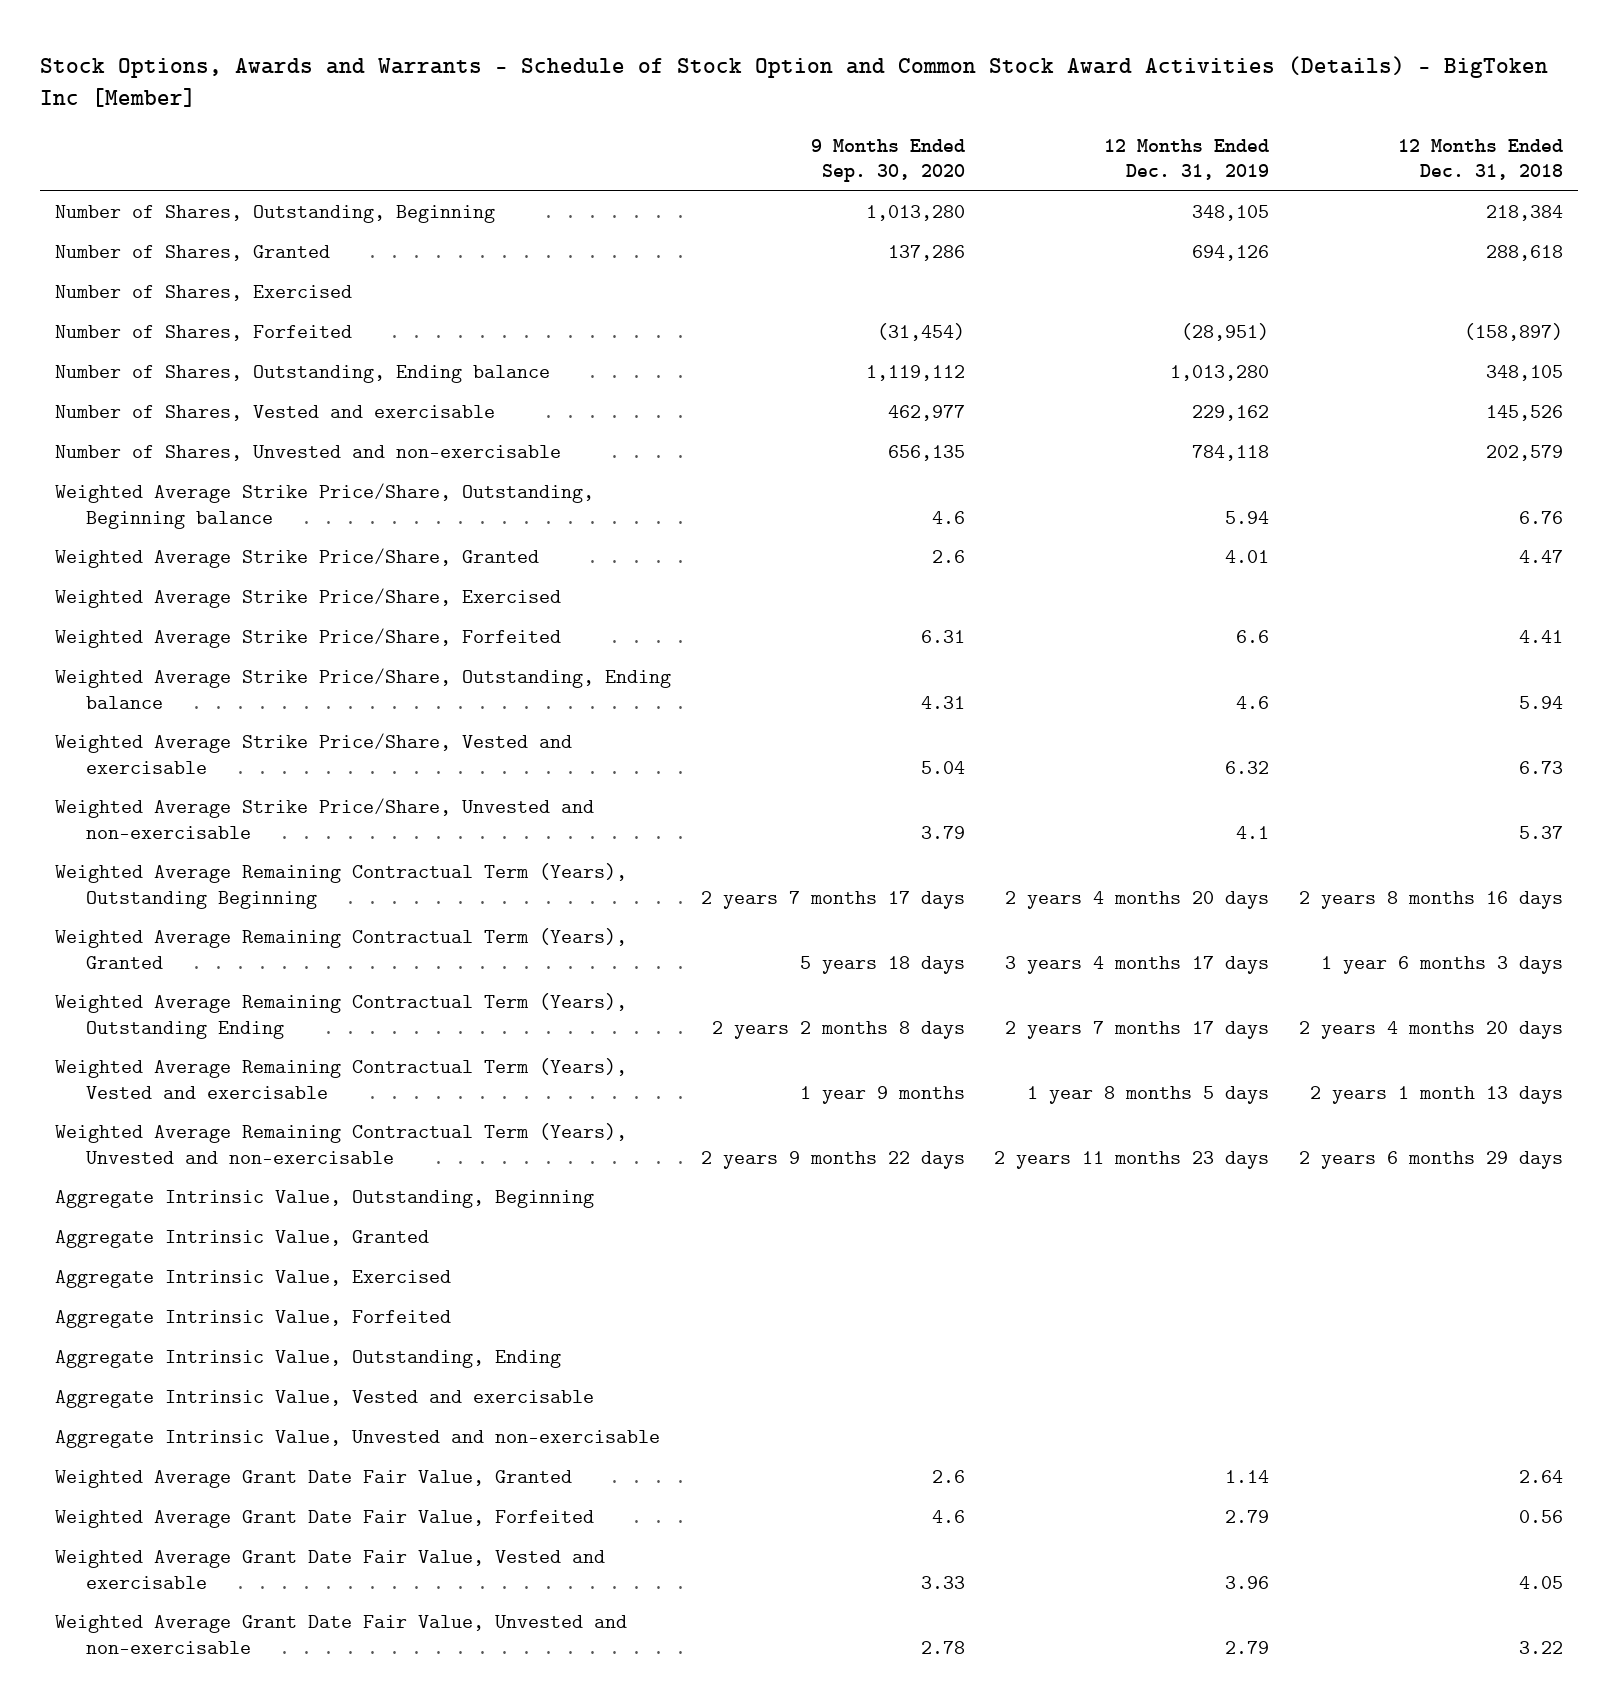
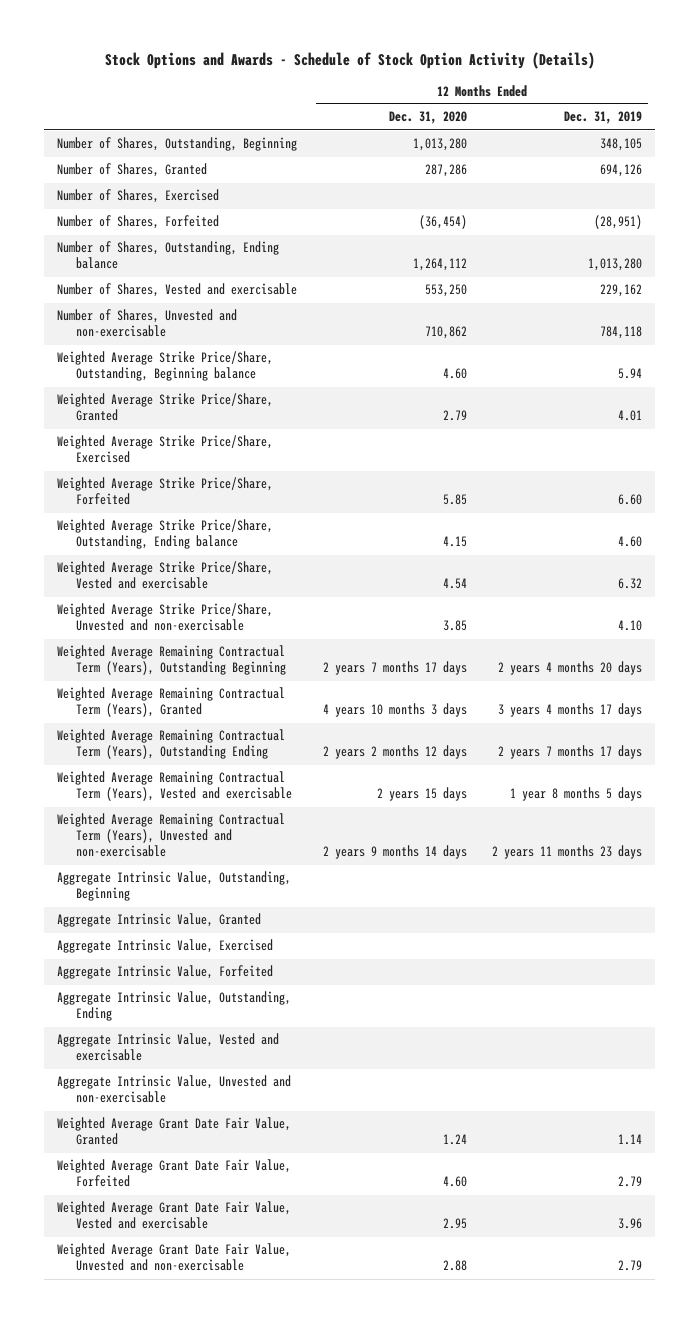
- Stock Options, Awards and Warrants - Schedule of Stock Option and Common Stock Award Activities (Details) - BigToken Inc [Member]
+ Stock Options and Awards - Schedule of Stock Option Activity (Details)
- | 9 Months Ended Sep. 30, 2020 | 12 Months Ended Dec. 31, 2019 | 12 Months Ended Dec. 31, 2018
+ | 12 Months Ended Dec. 31, 2020 | 12 Months Ended Dec. 31, 2019
- Weighted Average Strike Price/Share, Forfeited | 6.31 | 6.6 | 4.41
- Weighted Average Strike Price/Share, Outstanding, Ending balance | 4.31 | 4.6 | 5.94
+ Weighted Average Strike Price/Share, Forfeited | 5.85 | 6.60
+ Weighted Average Strike Price/Share, Outstanding, Ending balance | 4.15 | 4.60
- Weighted Average Strike Price/Share, Unvested and non-exercisable | 3.79 | 4.1 | 5.37
+ Weighted Average Strike Price/Share, Unvested and non-exercisable | 3.85 | 4.10

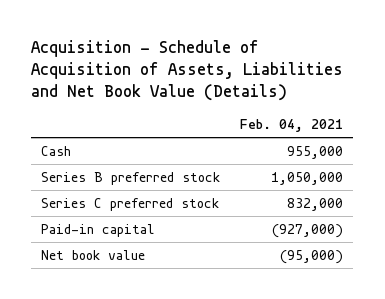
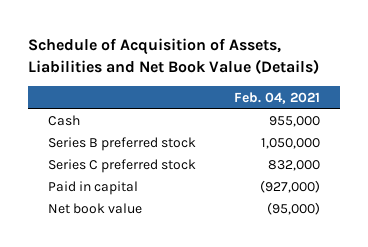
- Acquisition - Schedule of Acquisition of Assets, Liabilities and Net Book Value (Details)
+ Schedule of Acquisition of Assets, Liabilities and Net Book Value (Details)
- Paid-in capital | (927,000)
+ Paid in capital | (927,000)

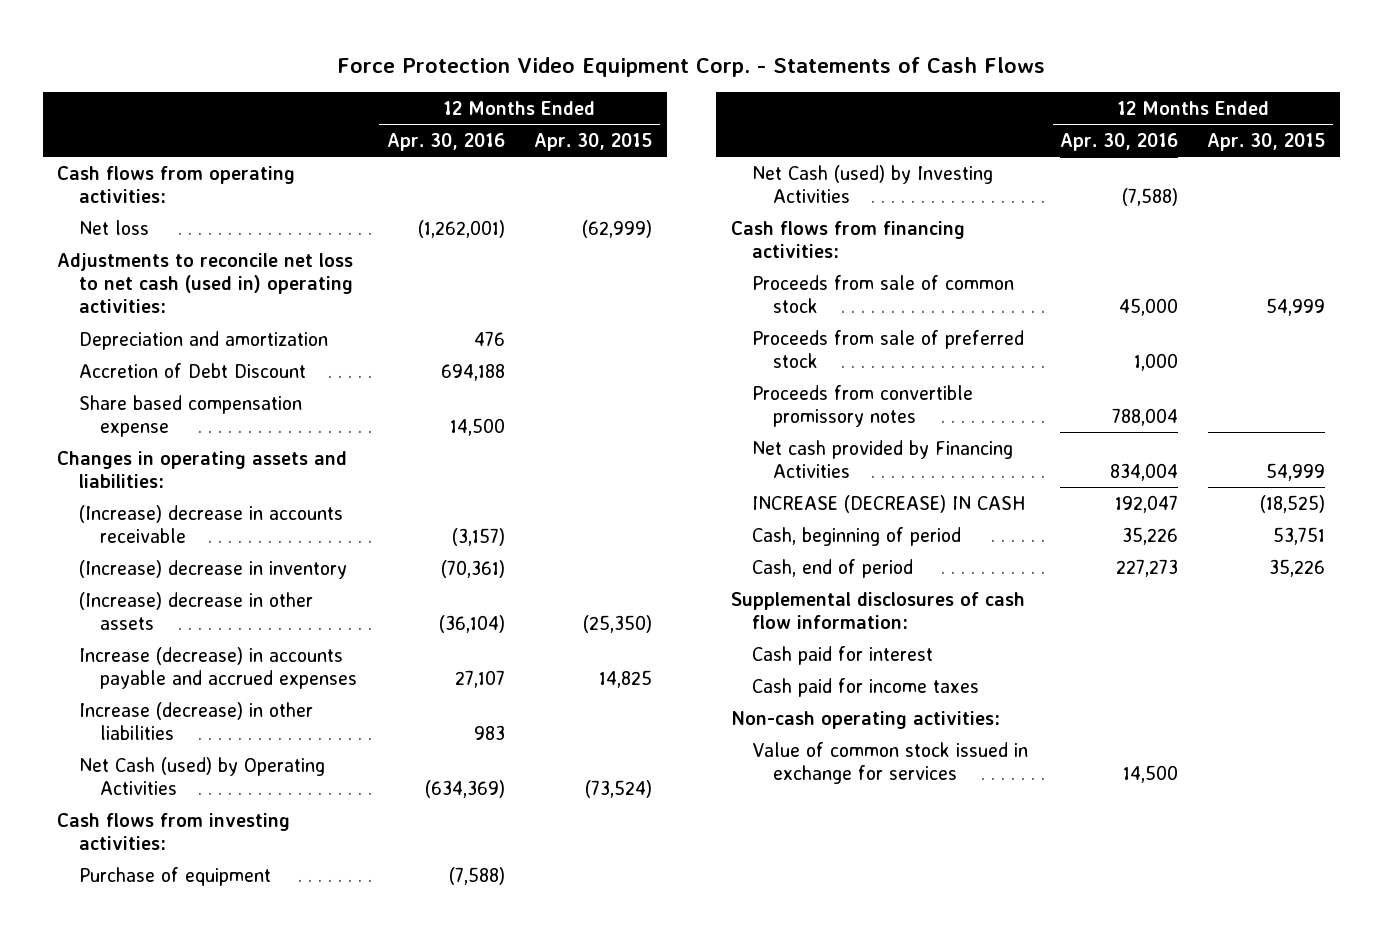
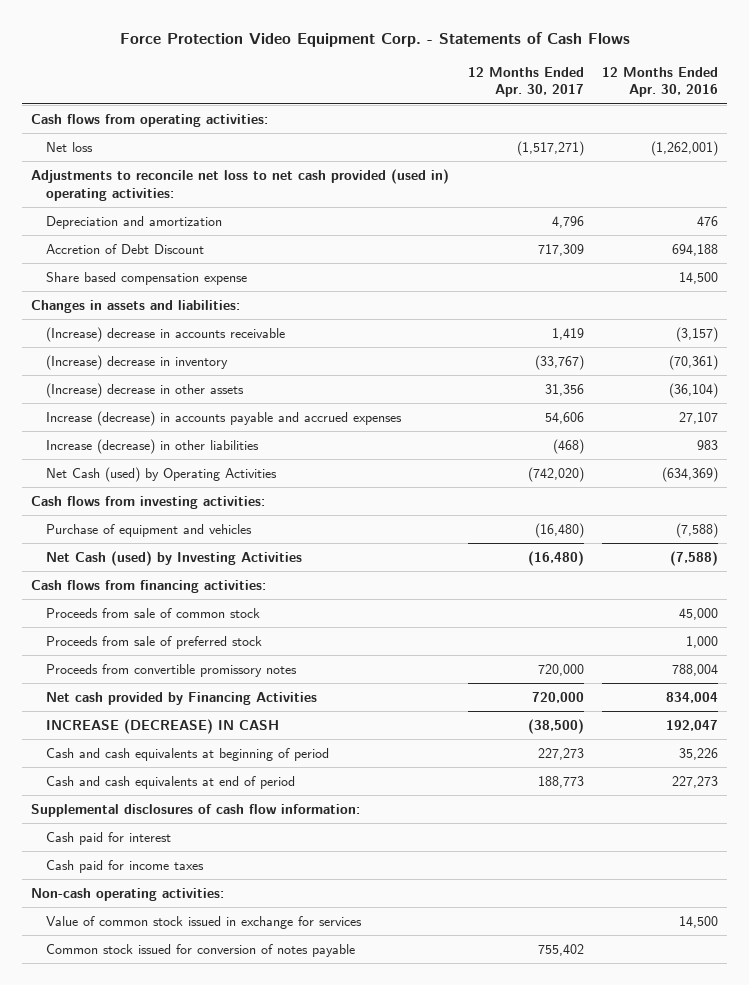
- | 12 Months Ended Apr. 30, 2016 | 12 Months Ended Apr. 30, 2015
+ | 12 Months Ended Apr. 30, 2017 | 12 Months Ended Apr. 30, 2016
- Adjustments to reconcile net loss to net cash (used in) operating activities:
+ Adjustments to reconcile net loss to net cash provided (used in) operating activities:
- Changes in operating assets and liabilities:
+ Changes in assets and liabilities:
- Purchase of equipment | (7,588) |
+ Purchase of equipment and vehicles | (16,480) | (7,588)
- Cash, beginning of period | 35,226 | 53,751
- Cash, end of period | 227,273 | 35,226
+ Cash and cash equivalents at beginning of period | 227,273 | 35,226
+ Cash and cash equivalents at end of period | 188,773 | 227,273
+ Common stock issued for conversion of notes payable | 755,402 |

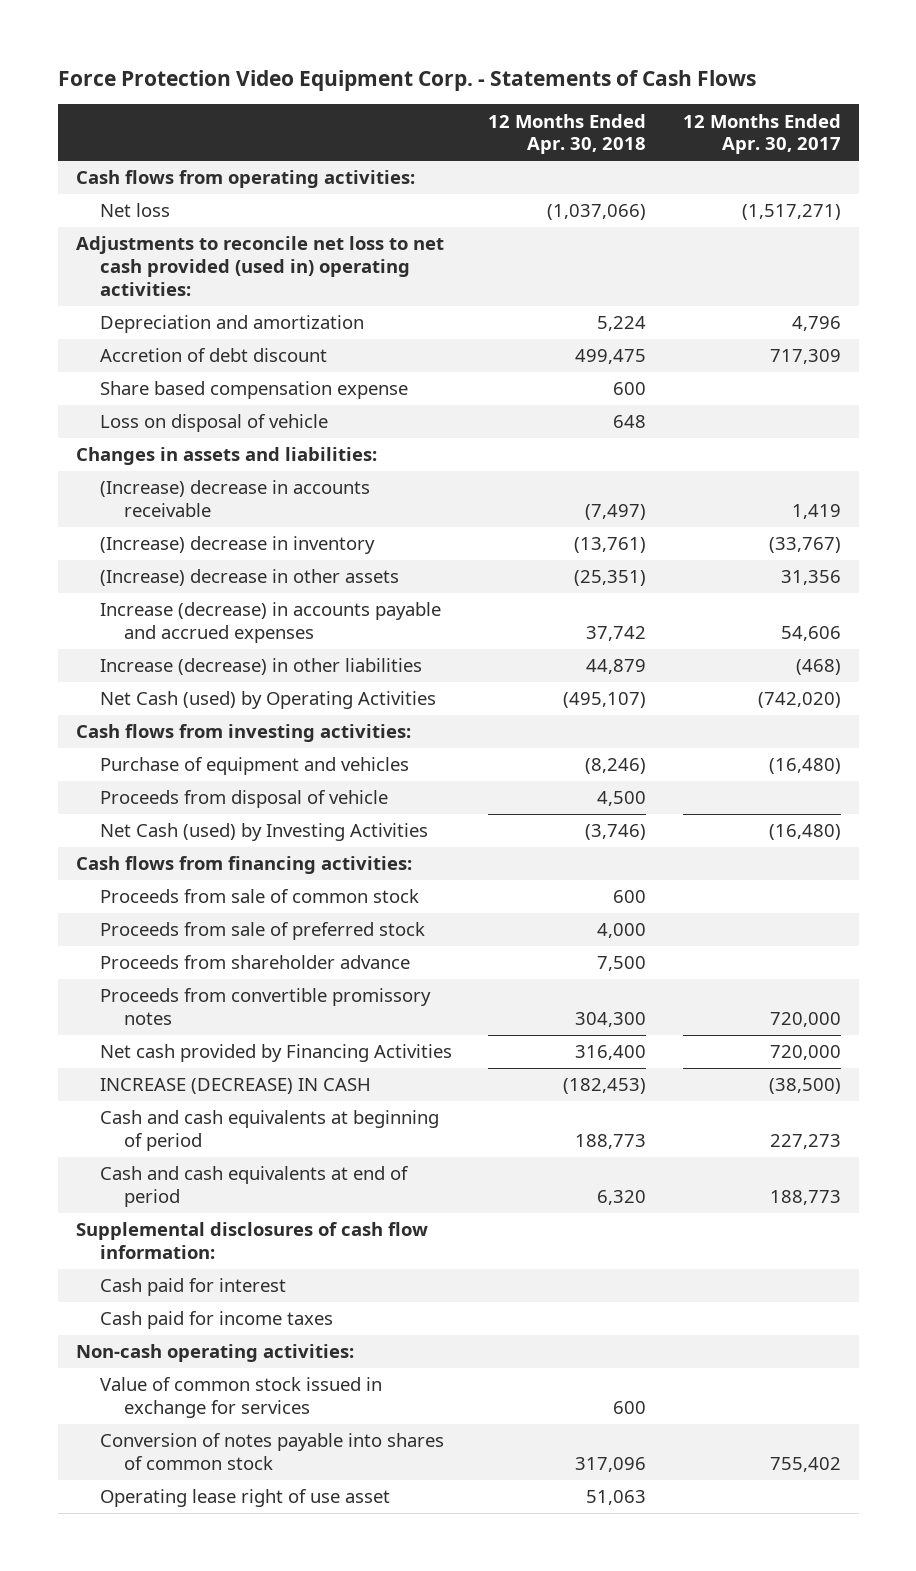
- | 12 Months Ended Apr. 30, 2017 | 12 Months Ended Apr. 30, 2016
+ | 12 Months Ended Apr. 30, 2018 | 12 Months Ended Apr. 30, 2017
- Accretion of Debt Discount | 717,309 | 694,188
+ Accretion of debt discount | 499,475 | 717,309
+ Loss on disposal of vehicle | 648 |
+ Proceeds from disposal of vehicle | 4,500 |
+ Proceeds from shareholder advance | 7,500 |
- Common stock issued for conversion of notes payable | 755,402 |
+ Conversion of notes payable into shares of common stock | 317,096 | 755,402
+ Operating lease right of use asset | 51,063 |

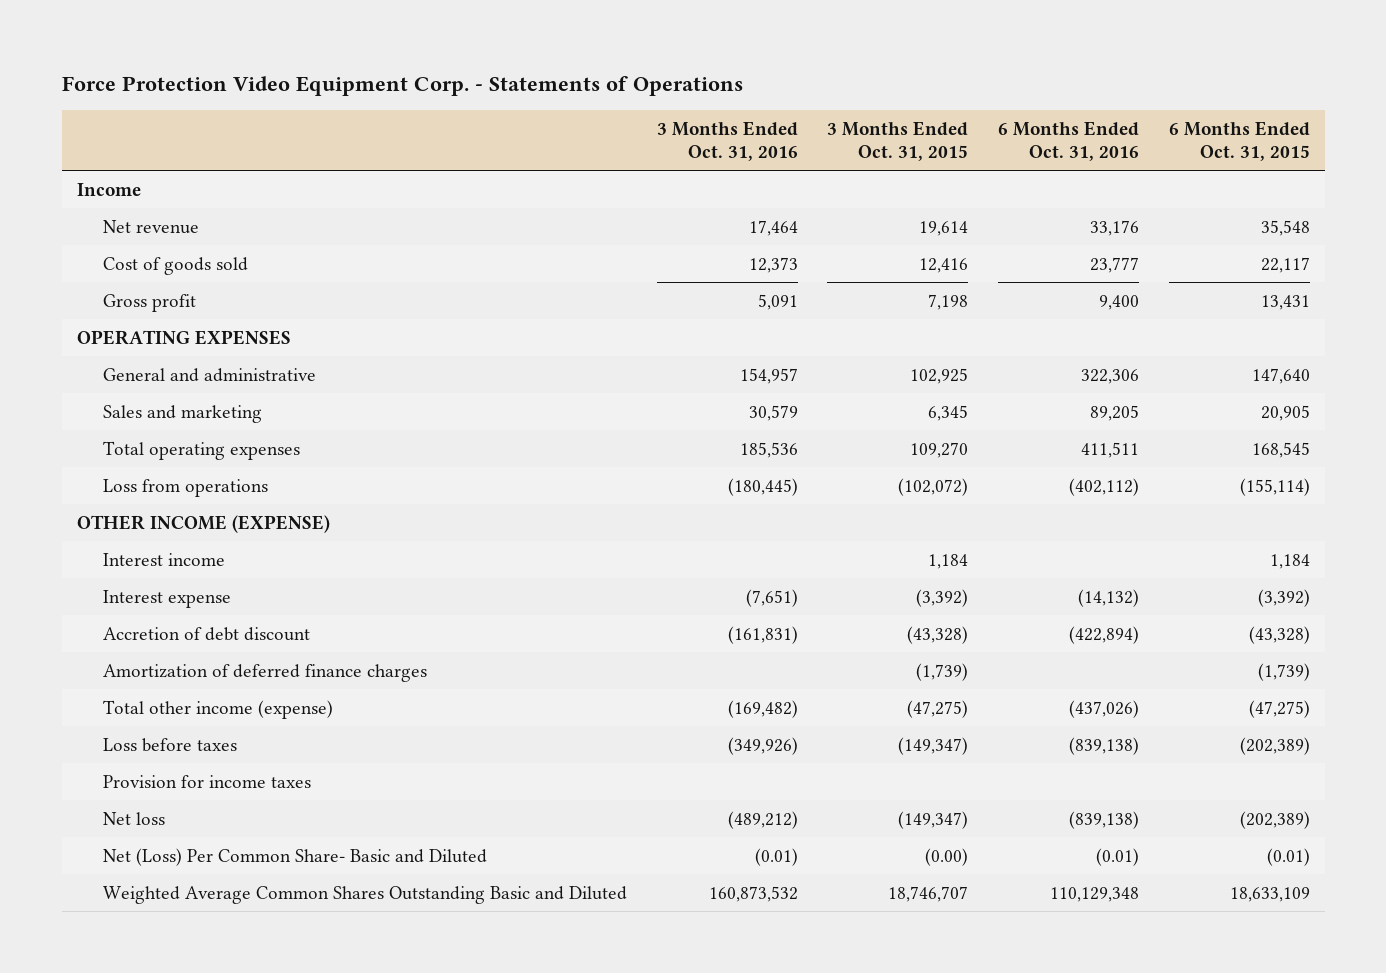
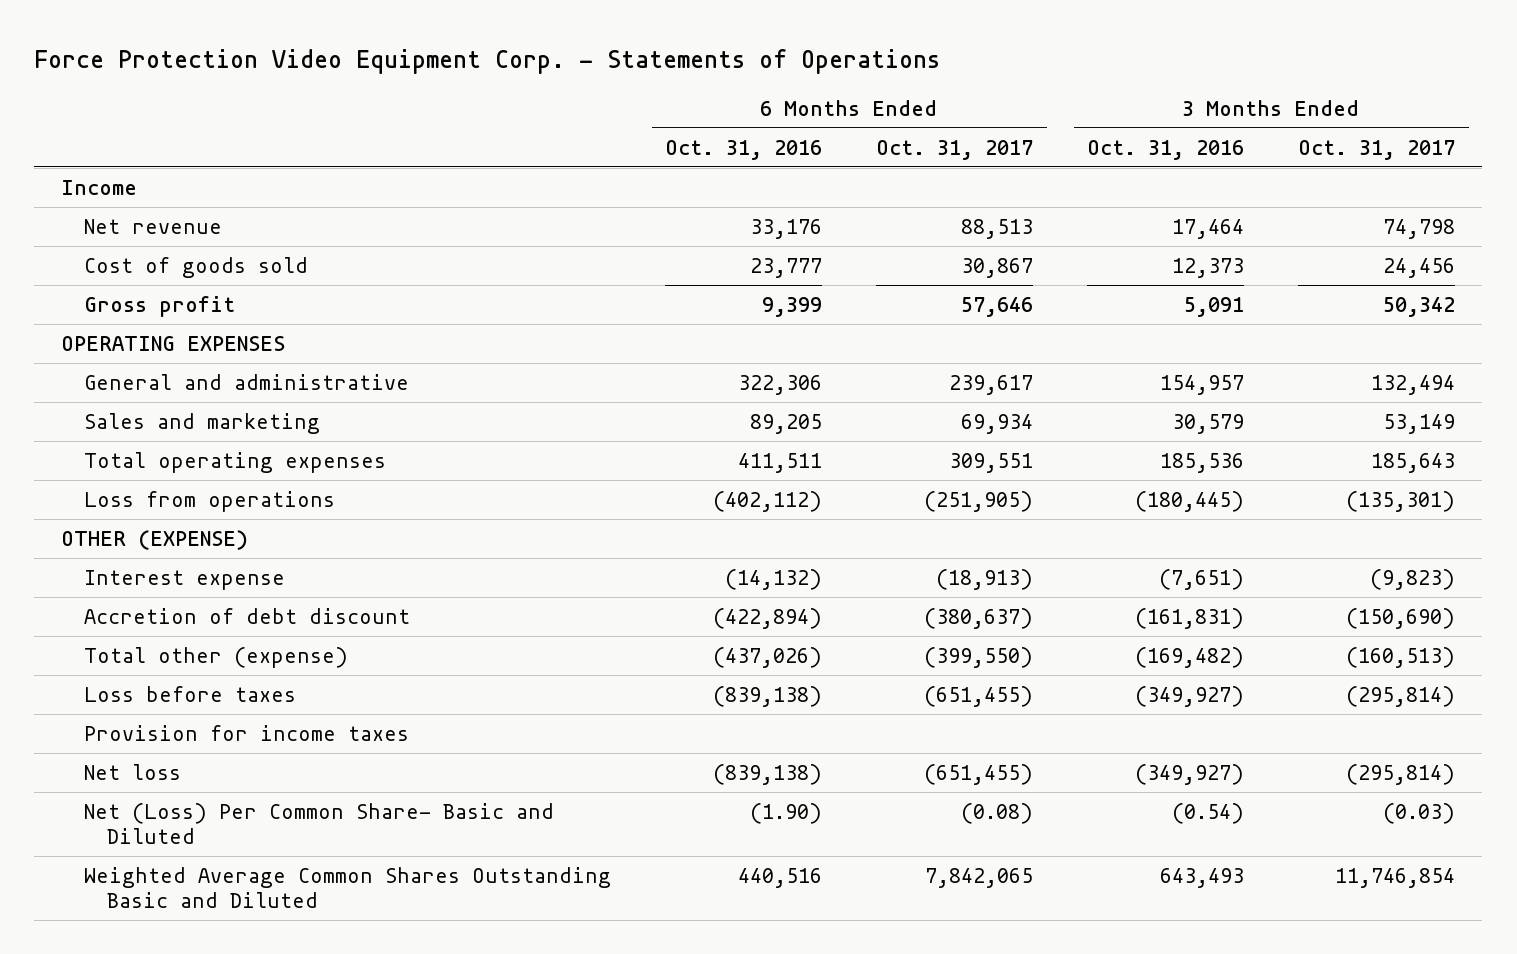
- | 3 Months Ended Oct. 31, 2016 | 3 Months Ended Oct. 31, 2015 | 6 Months Ended Oct. 31, 2016 | 6 Months Ended Oct. 31, 2015
+ | 6 Months Ended Oct. 31, 2016 | 6 Months Ended Oct. 31, 2017 | 3 Months Ended Oct. 31, 2016 | 3 Months Ended Oct. 31, 2017
- Gross profit | 5,091 | 7,198 | 9,400 | 13,431
+ Gross profit | 9,399 | 57,646 | 5,091 | 50,342
- OTHER INCOME (EXPENSE)
- Interest income | | 1,184 | | 1,184
+ OTHER (EXPENSE)
- Amortization of deferred finance charges | | (1,739) | | (1,739)
- Total other income (expense) | (169,482) | (47,275) | (437,026) | (47,275)
- Loss before taxes | (349,926) | (149,347) | (839,138) | (202,389)
+ Total other (expense) | (437,026) | (399,550) | (169,482) | (160,513)
+ Loss before taxes | (839,138) | (651,455) | (349,927) | (295,814)
- Net loss | (489,212) | (149,347) | (839,138) | (202,389)
- Net (Loss) Per Common Share- Basic and Diluted | (0.01) | (0.00) | (0.01) | (0.01)
- Weighted Average Common Shares Outstanding Basic and Diluted | 160,873,532 | 18,746,707 | 110,129,348 | 18,633,109
+ Net loss | (839,138) | (651,455) | (349,927) | (295,814)
+ Net (Loss) Per Common Share- Basic and Diluted | (1.90) | (0.08) | (0.54) | (0.03)
+ Weighted Average Common Shares Outstanding Basic and Diluted | 440,516 | 7,842,065 | 643,493 | 11,746,854

